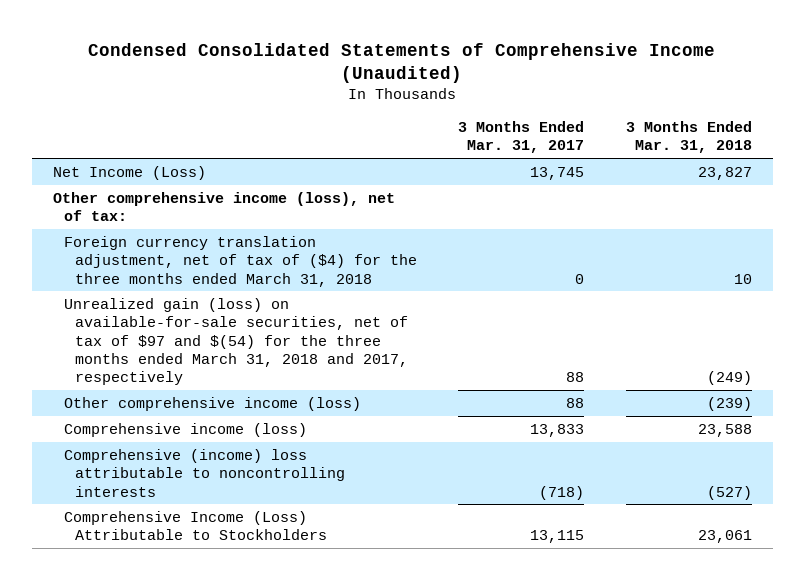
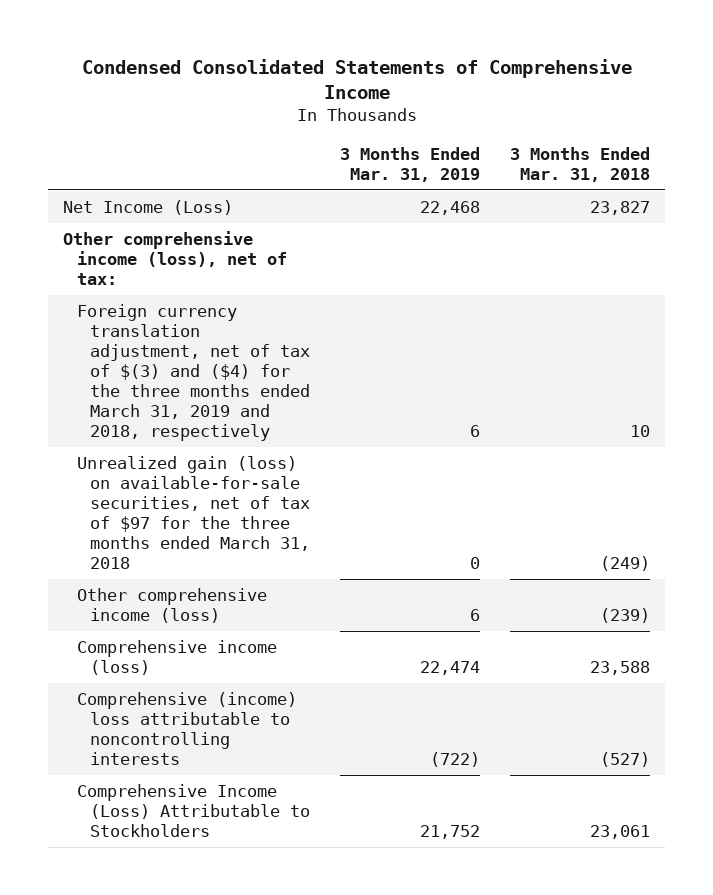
- Condensed Consolidated Statements of Comprehensive Income (Unaudited)
+ Condensed Consolidated Statements of Comprehensive Income
- | 3 Months Ended Mar. 31, 2017 | 3 Months Ended Mar. 31, 2018
+ | 3 Months Ended Mar. 31, 2019 | 3 Months Ended Mar. 31, 2018
- Foreign currency translation adjustment, net of tax of ($4) for the three months ended March 31, 2018 | 0 | 10
- Unrealized gain (loss) on available-for-sale securities, net of tax of $97 and $(54) for the three months ended March 31, 2018 and 2017, respectively | 88 | (249)
+ Foreign currency translation adjustment, net of tax of $(3) and ($4) for the three months ended March 31, 2019 and 2018, respectively | 6 | 10
+ Unrealized gain (loss) on available-for-sale securities, net of tax of $97 for the three months ended March 31, 2018 | 0 | (249)

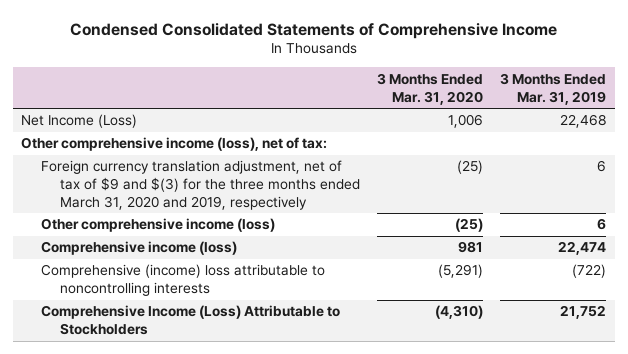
- | 3 Months Ended Mar. 31, 2019 | 3 Months Ended Mar. 31, 2018
+ | 3 Months Ended Mar. 31, 2020 | 3 Months Ended Mar. 31, 2019
- Foreign currency translation adjustment, net of tax of $(3) and ($4) for the three months ended March 31, 2019 and 2018, respectively | 6 | 10
- Unrealized gain (loss) on available-for-sale securities, net of tax of $97 for the three months ended March 31, 2018 | 0 | (249)
+ Foreign currency translation adjustment, net of tax of $9 and $(3) for the three months ended March 31, 2020 and 2019, respectively | (25) | 6

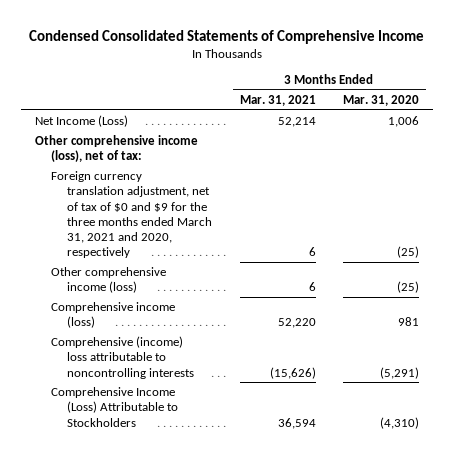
- | 3 Months Ended Mar. 31, 2020 | 3 Months Ended Mar. 31, 2019
+ | 3 Months Ended Mar. 31, 2021 | 3 Months Ended Mar. 31, 2020
- Foreign currency translation adjustment, net of tax of $9 and $(3) for the three months ended March 31, 2020 and 2019, respectively | (25) | 6
+ Foreign currency translation adjustment, net of tax of $0 and $9 for the three months ended March 31, 2021 and 2020, respectively | 6 | (25)

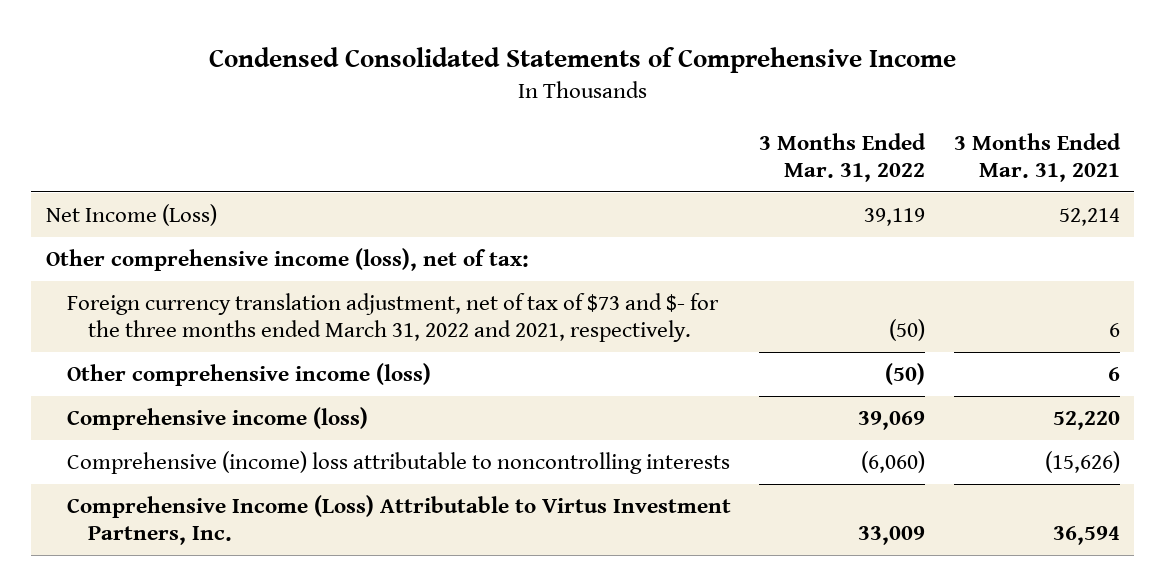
- | 3 Months Ended Mar. 31, 2021 | 3 Months Ended Mar. 31, 2020
+ | 3 Months Ended Mar. 31, 2022 | 3 Months Ended Mar. 31, 2021
- Foreign currency translation adjustment, net of tax of $0 and $9 for the three months ended March 31, 2021 and 2020, respectively | 6 | (25)
+ Foreign currency translation adjustment, net of tax of $73 and $- for the three months ended March 31, 2022 and 2021, respectively. | (50) | 6
- Comprehensive Income (Loss) Attributable to Stockholders | 36,594 | (4,310)
+ Comprehensive Income (Loss) Attributable to Virtus Investment Partners, Inc. | 33,009 | 36,594

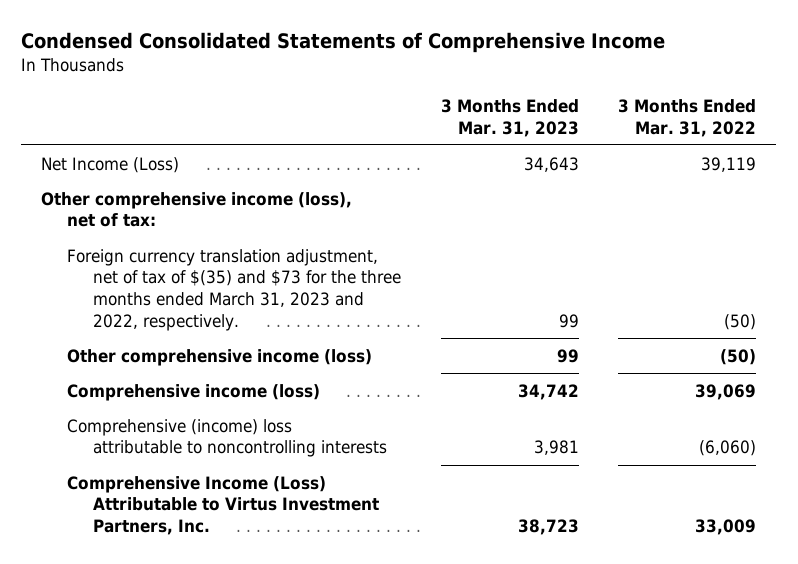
- | 3 Months Ended Mar. 31, 2022 | 3 Months Ended Mar. 31, 2021
+ | 3 Months Ended Mar. 31, 2023 | 3 Months Ended Mar. 31, 2022
- Foreign currency translation adjustment, net of tax of $73 and $- for the three months ended March 31, 2022 and 2021, respectively. | (50) | 6
+ Foreign currency translation adjustment, net of tax of $(35) and $73 for the three months ended March 31, 2023 and 2022, respectively. | 99 | (50)

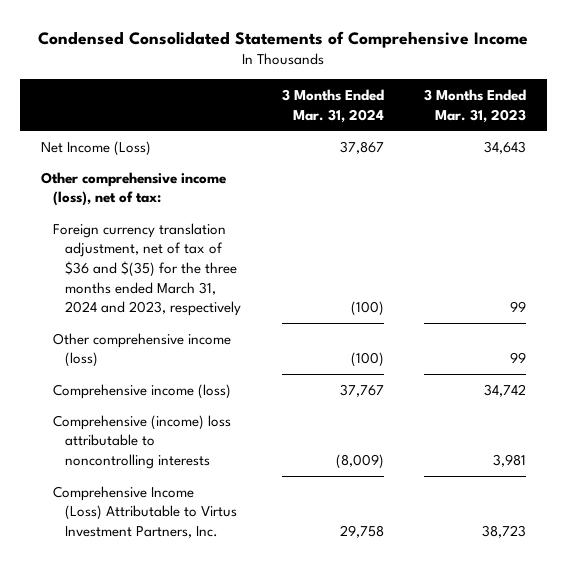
- | 3 Months Ended Mar. 31, 2023 | 3 Months Ended Mar. 31, 2022
+ | 3 Months Ended Mar. 31, 2024 | 3 Months Ended Mar. 31, 2023
- Foreign currency translation adjustment, net of tax of $(35) and $73 for the three months ended March 31, 2023 and 2022, respectively. | 99 | (50)
+ Foreign currency translation adjustment, net of tax of $36 and $(35) for the three months ended March 31, 2024 and 2023, respectively | (100) | 99

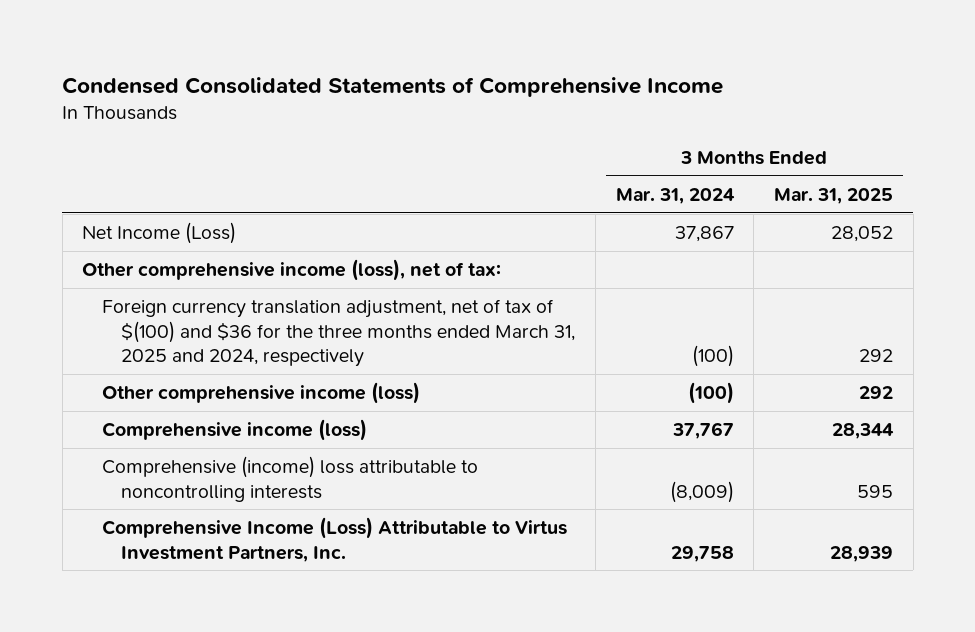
- | 3 Months Ended Mar. 31, 2024 | 3 Months Ended Mar. 31, 2023
+ | 3 Months Ended Mar. 31, 2024 | 3 Months Ended Mar. 31, 2025
- Foreign currency translation adjustment, net of tax of $36 and $(35) for the three months ended March 31, 2024 and 2023, respectively | (100) | 99
+ Foreign currency translation adjustment, net of tax of $(100) and $36 for the three months ended March 31, 2025 and 2024, respectively | (100) | 292

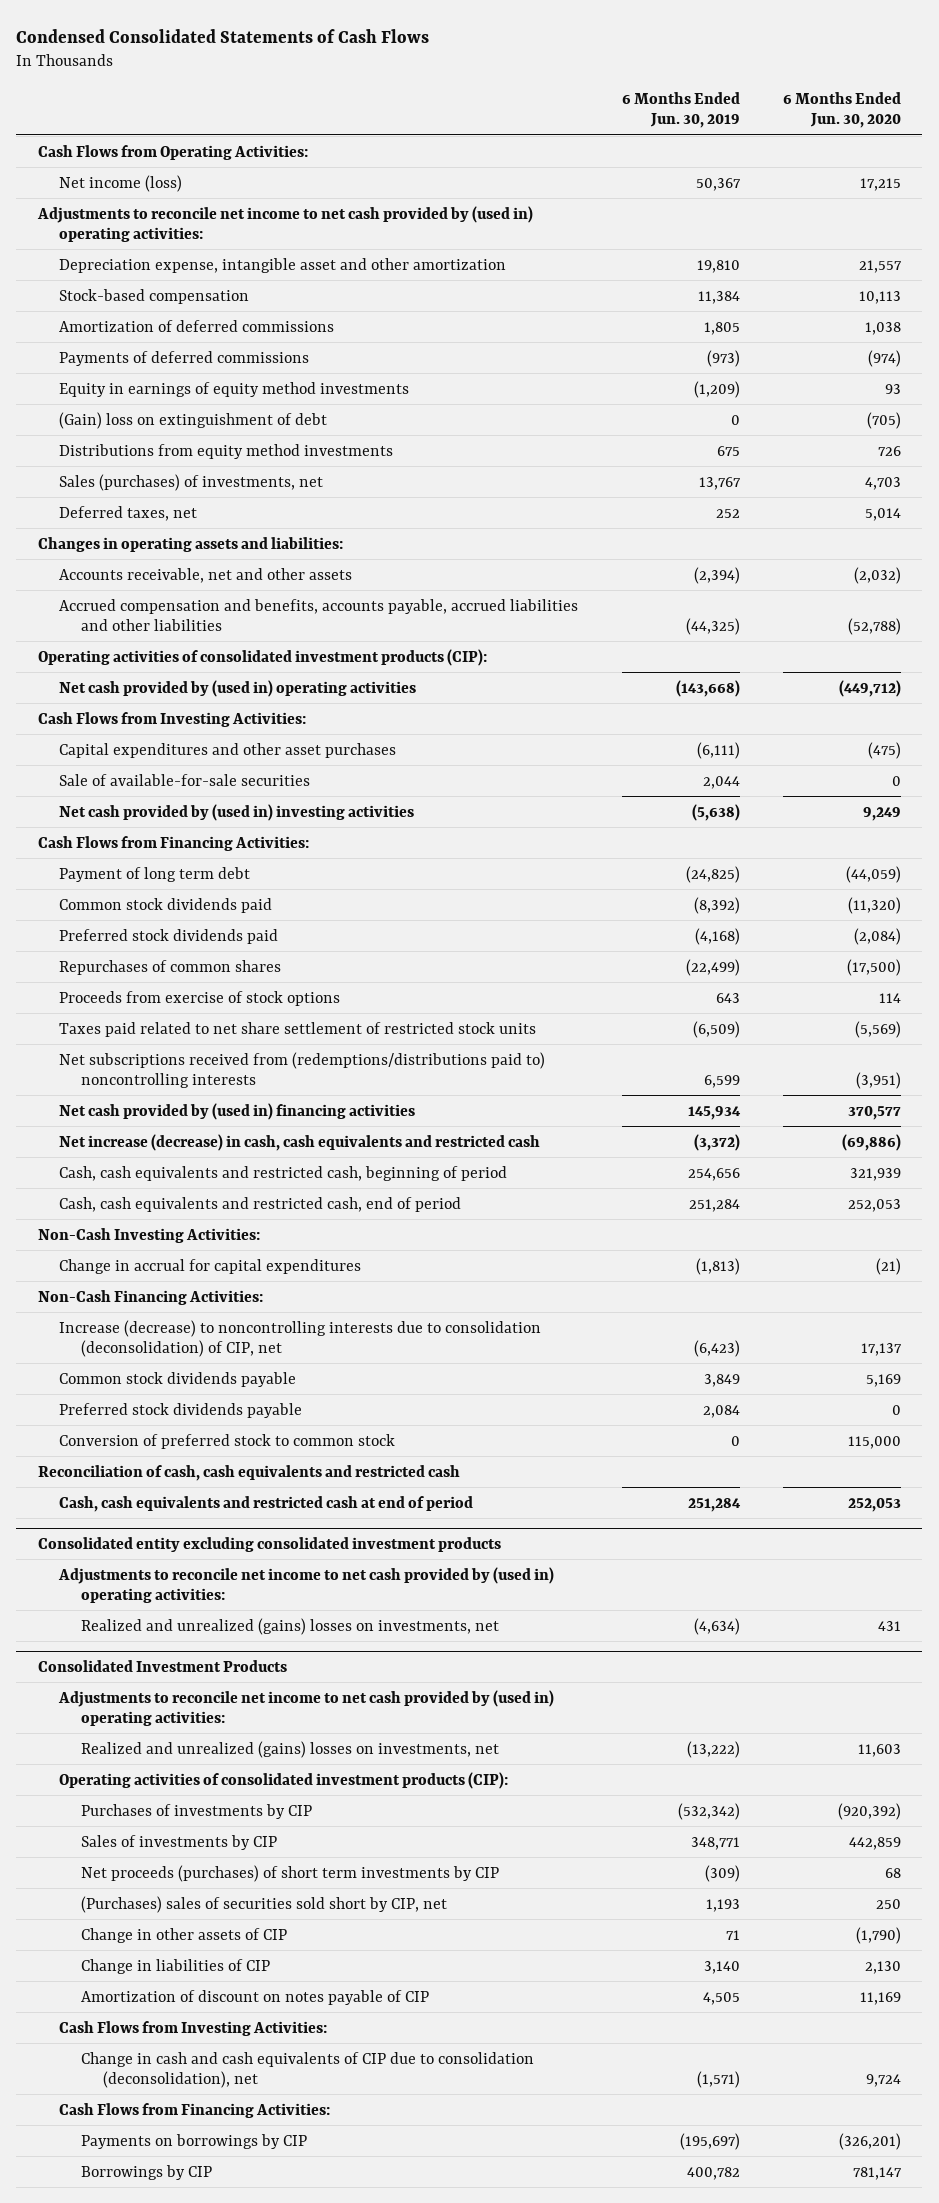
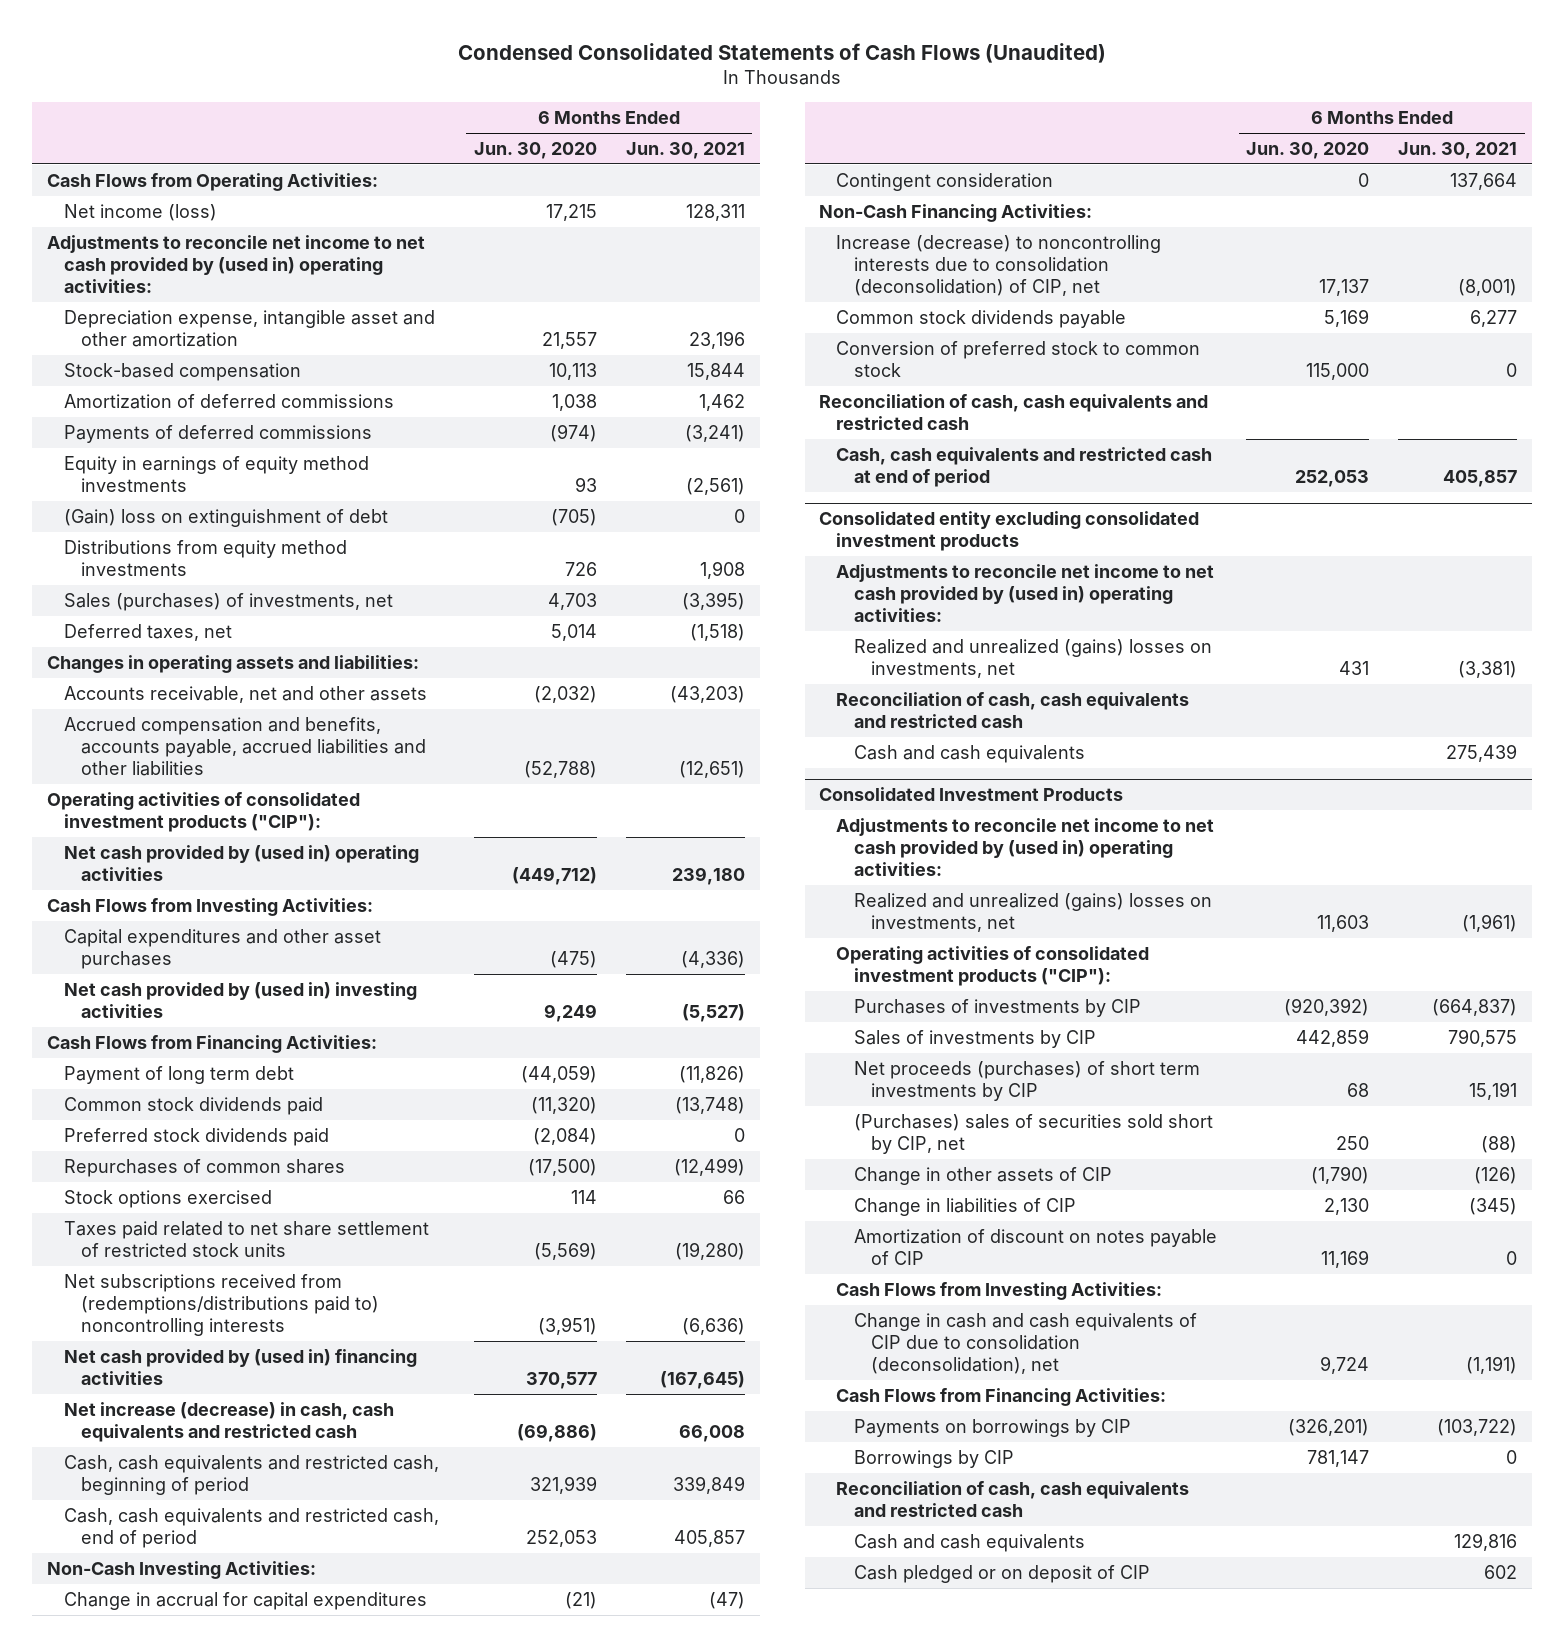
- Condensed Consolidated Statements of Cash Flows
+ Condensed Consolidated Statements of Cash Flows (Unaudited)
- | 6 Months Ended Jun. 30, 2019 | 6 Months Ended Jun. 30, 2020
+ | 6 Months Ended Jun. 30, 2020 | 6 Months Ended Jun. 30, 2021
- Operating activities of consolidated investment products (CIP):
+ Operating activities of consolidated investment products ("CIP"):
- Sale of available-for-sale securities | 2,044 | 0
- Proceeds from exercise of stock options | 643 | 114
+ Stock options exercised | 114 | 66
+ Contingent consideration | 0 | 137,664
- Preferred stock dividends payable | 2,084 | 0
@ Consolidated entity excluding consolidated investment products
+ Reconciliation of cash, cash equivalents and restricted cash
+ Cash and cash equivalents | | 275,439
@ Consolidated Investment Products
- Operating activities of consolidated investment products (CIP):
+ Operating activities of consolidated investment products ("CIP"):
+ Reconciliation of cash, cash equivalents and restricted cash
+ Cash and cash equivalents | | 129,816
+ Cash pledged or on deposit of CIP | | 602

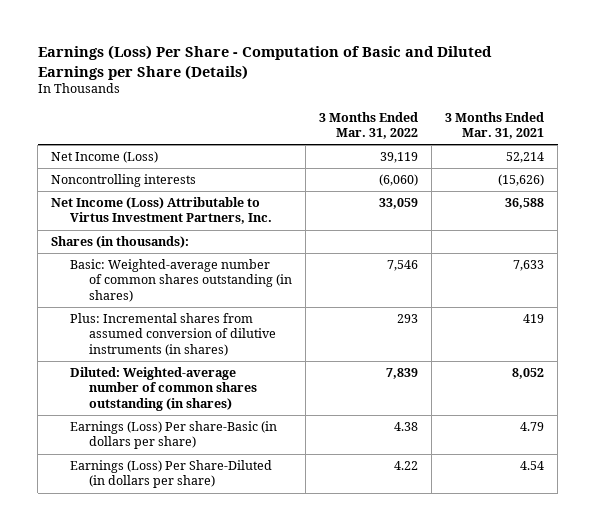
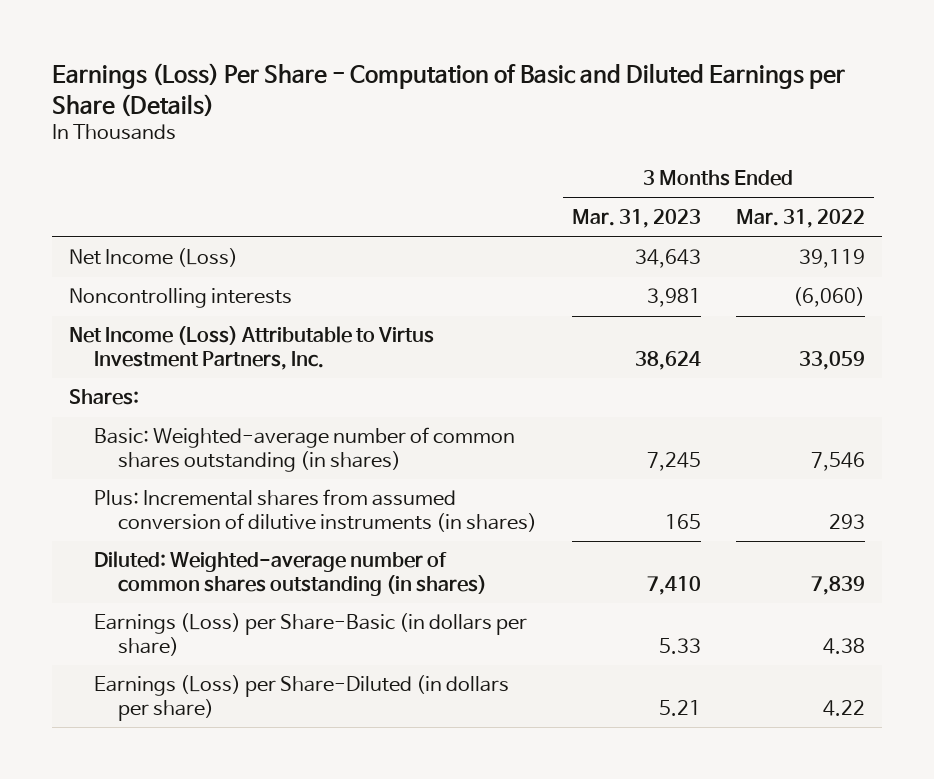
- | 3 Months Ended Mar. 31, 2022 | 3 Months Ended Mar. 31, 2021
+ | 3 Months Ended Mar. 31, 2023 | 3 Months Ended Mar. 31, 2022
- Shares (in thousands):
+ Shares:
- Earnings (Loss) Per share-Basic (in dollars per share) | 4.38 | 4.79
- Earnings (Loss) Per Share-Diluted (in dollars per share) | 4.22 | 4.54
+ Earnings (Loss) per Share-Basic (in dollars per share) | 5.33 | 4.38
+ Earnings (Loss) per Share-Diluted (in dollars per share) | 5.21 | 4.22

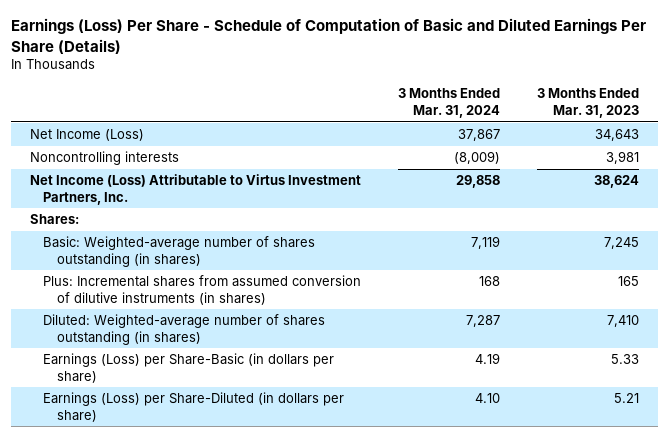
- Earnings (Loss) Per Share - Computation of Basic and Diluted Earnings per Share (Details)
+ Earnings (Loss) Per Share - Schedule of Computation of Basic and Diluted Earnings Per Share (Details)
- | 3 Months Ended Mar. 31, 2023 | 3 Months Ended Mar. 31, 2022
+ | 3 Months Ended Mar. 31, 2024 | 3 Months Ended Mar. 31, 2023
- Basic: Weighted-average number of common shares outstanding (in shares) | 7,245 | 7,546
+ Basic: Weighted-average number of shares outstanding (in shares) | 7,119 | 7,245
- Diluted: Weighted-average number of common shares outstanding (in shares) | 7,410 | 7,839
+ Diluted: Weighted-average number of shares outstanding (in shares) | 7,287 | 7,410

